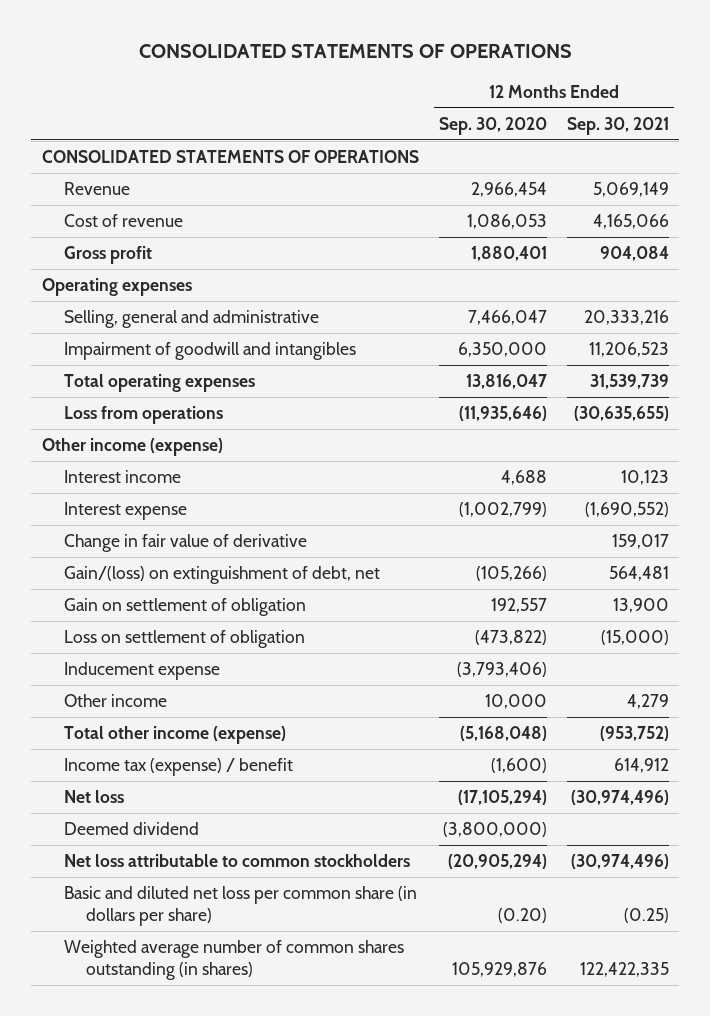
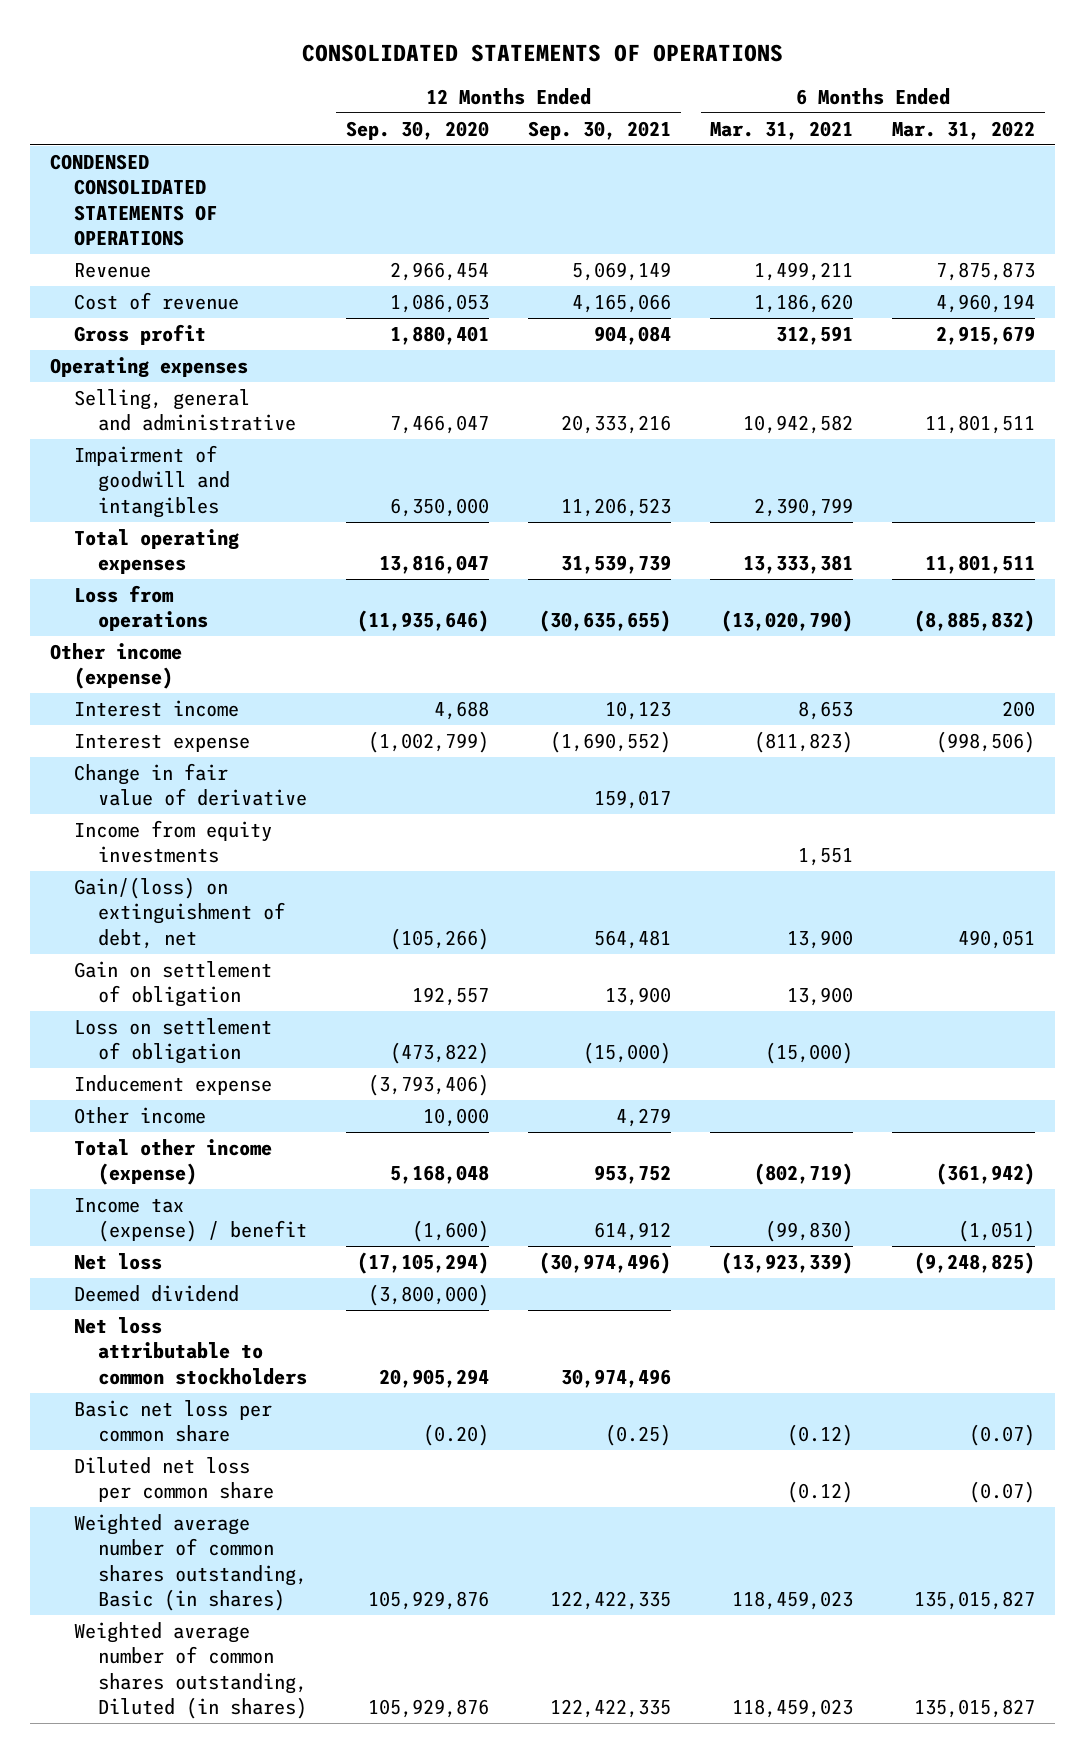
- | 12 Months Ended Sep. 30, 2020 | 12 Months Ended Sep. 30, 2021
+ | 12 Months Ended Sep. 30, 2020 | 12 Months Ended Sep. 30, 2021 | 6 Months Ended Mar. 31, 2021 | 6 Months Ended Mar. 31, 2022
- CONSOLIDATED STATEMENTS OF OPERATIONS
+ CONDENSED CONSOLIDATED STATEMENTS OF OPERATIONS
+ Income from equity investments | | | 1,551 |
- Total other income (expense) | (5,168,048) | (953,752)
+ Total other income (expense) | 5,168,048 | 953,752 | (802,719) | (361,942)
- Net loss attributable to common stockholders | (20,905,294) | (30,974,496)
- Basic and diluted net loss per common share (in dollars per share) | (0.20) | (0.25)
- Weighted average number of common shares outstanding (in shares) | 105,929,876 | 122,422,335
+ Net loss attributable to common stockholders | 20,905,294 | 30,974,496 | |
+ Basic net loss per common share | (0.20) | (0.25) | (0.12) | (0.07)
+ Diluted net loss per common share | | | (0.12) | (0.07)
+ Weighted average number of common shares outstanding, Basic (in shares) | 105,929,876 | 122,422,335 | 118,459,023 | 135,015,827
+ Weighted average number of common shares outstanding, Diluted (in shares) | 105,929,876 | 122,422,335 | 118,459,023 | 135,015,827

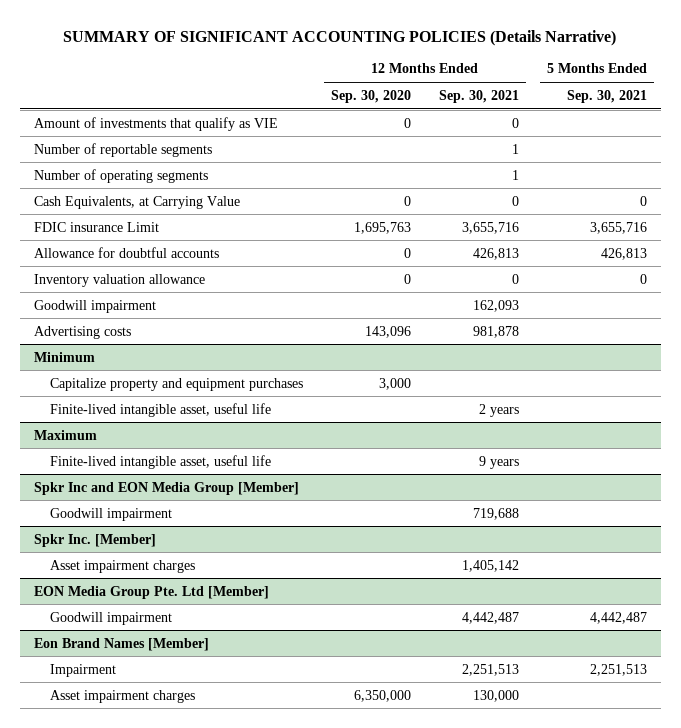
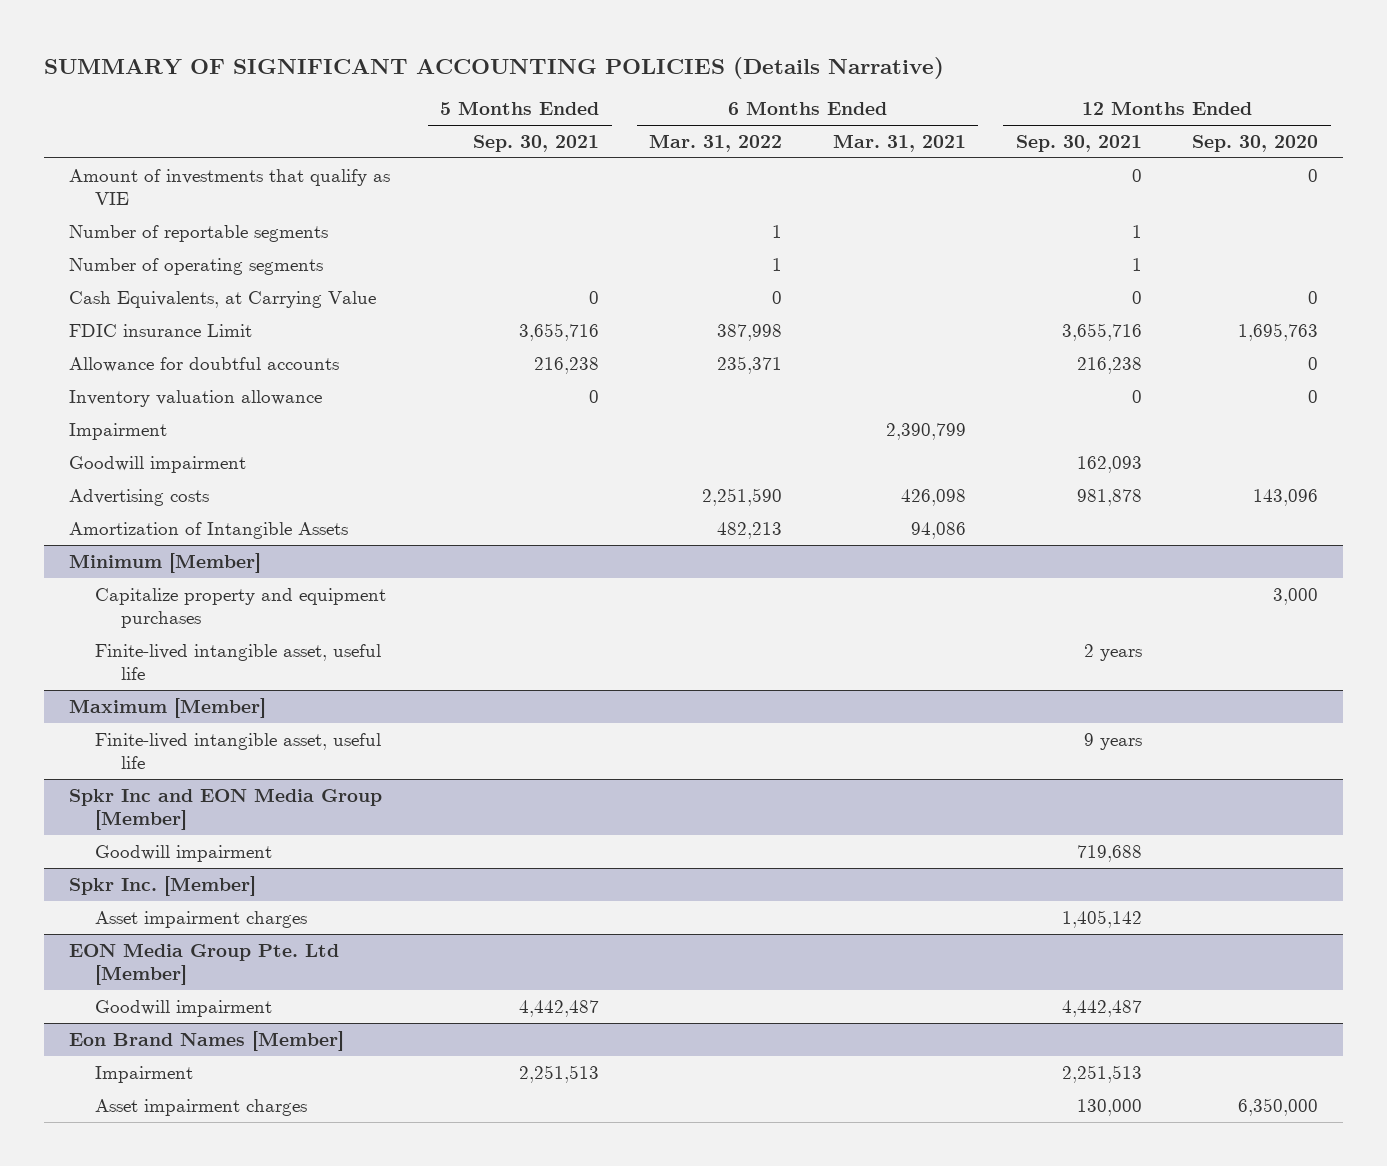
- | 12 Months Ended Sep. 30, 2020 | 12 Months Ended Sep. 30, 2021 | 5 Months Ended Sep. 30, 2021
+ | 5 Months Ended Sep. 30, 2021 | 6 Months Ended Mar. 31, 2022 | 6 Months Ended Mar. 31, 2021 | 12 Months Ended Sep. 30, 2021 | 12 Months Ended Sep. 30, 2020
- Allowance for doubtful accounts | 0 | 426,813 | 426,813
+ Allowance for doubtful accounts | 216,238 | 235,371 | | 216,238 | 0
+ Impairment | | | 2,390,799 | |
- Minimum
+ Amortization of Intangible Assets | | 482,213 | 94,086 | |
+ Minimum [Member]
- Maximum
+ Maximum [Member]

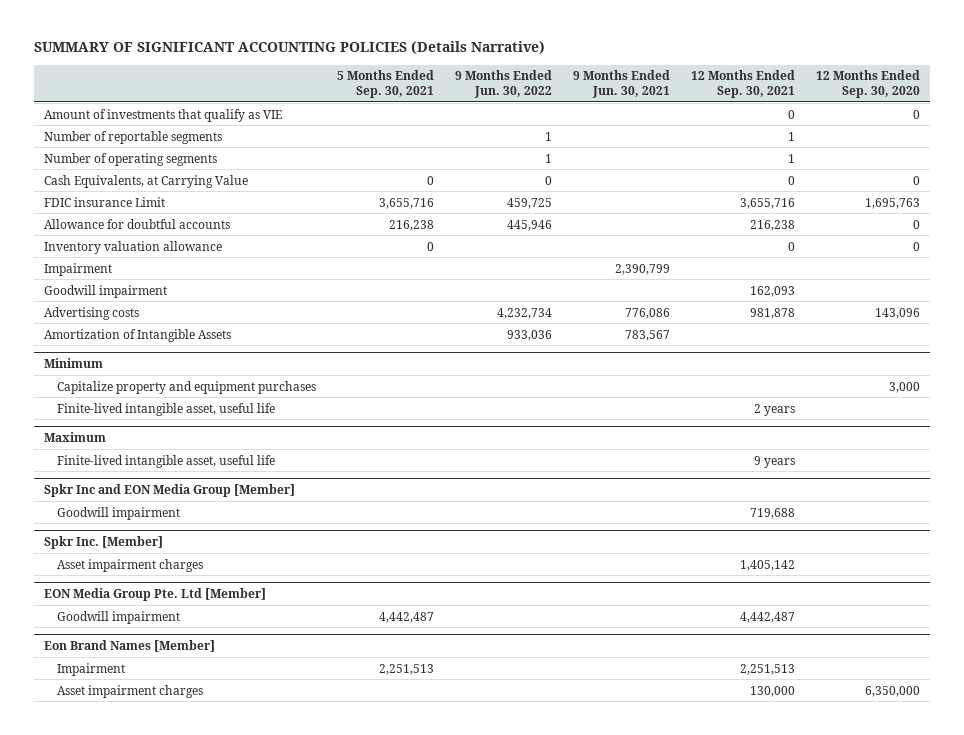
- | 5 Months Ended Sep. 30, 2021 | 6 Months Ended Mar. 31, 2022 | 6 Months Ended Mar. 31, 2021 | 12 Months Ended Sep. 30, 2021 | 12 Months Ended Sep. 30, 2020
+ | 5 Months Ended Sep. 30, 2021 | 9 Months Ended Jun. 30, 2022 | 9 Months Ended Jun. 30, 2021 | 12 Months Ended Sep. 30, 2021 | 12 Months Ended Sep. 30, 2020
- Minimum [Member]
+ Minimum
- Maximum [Member]
+ Maximum

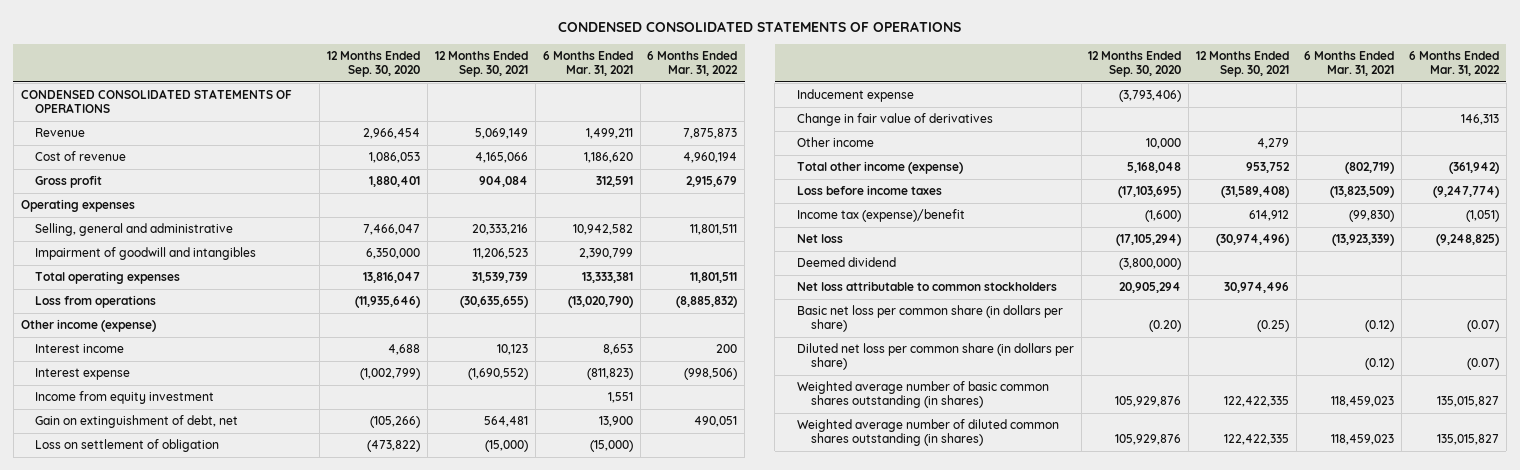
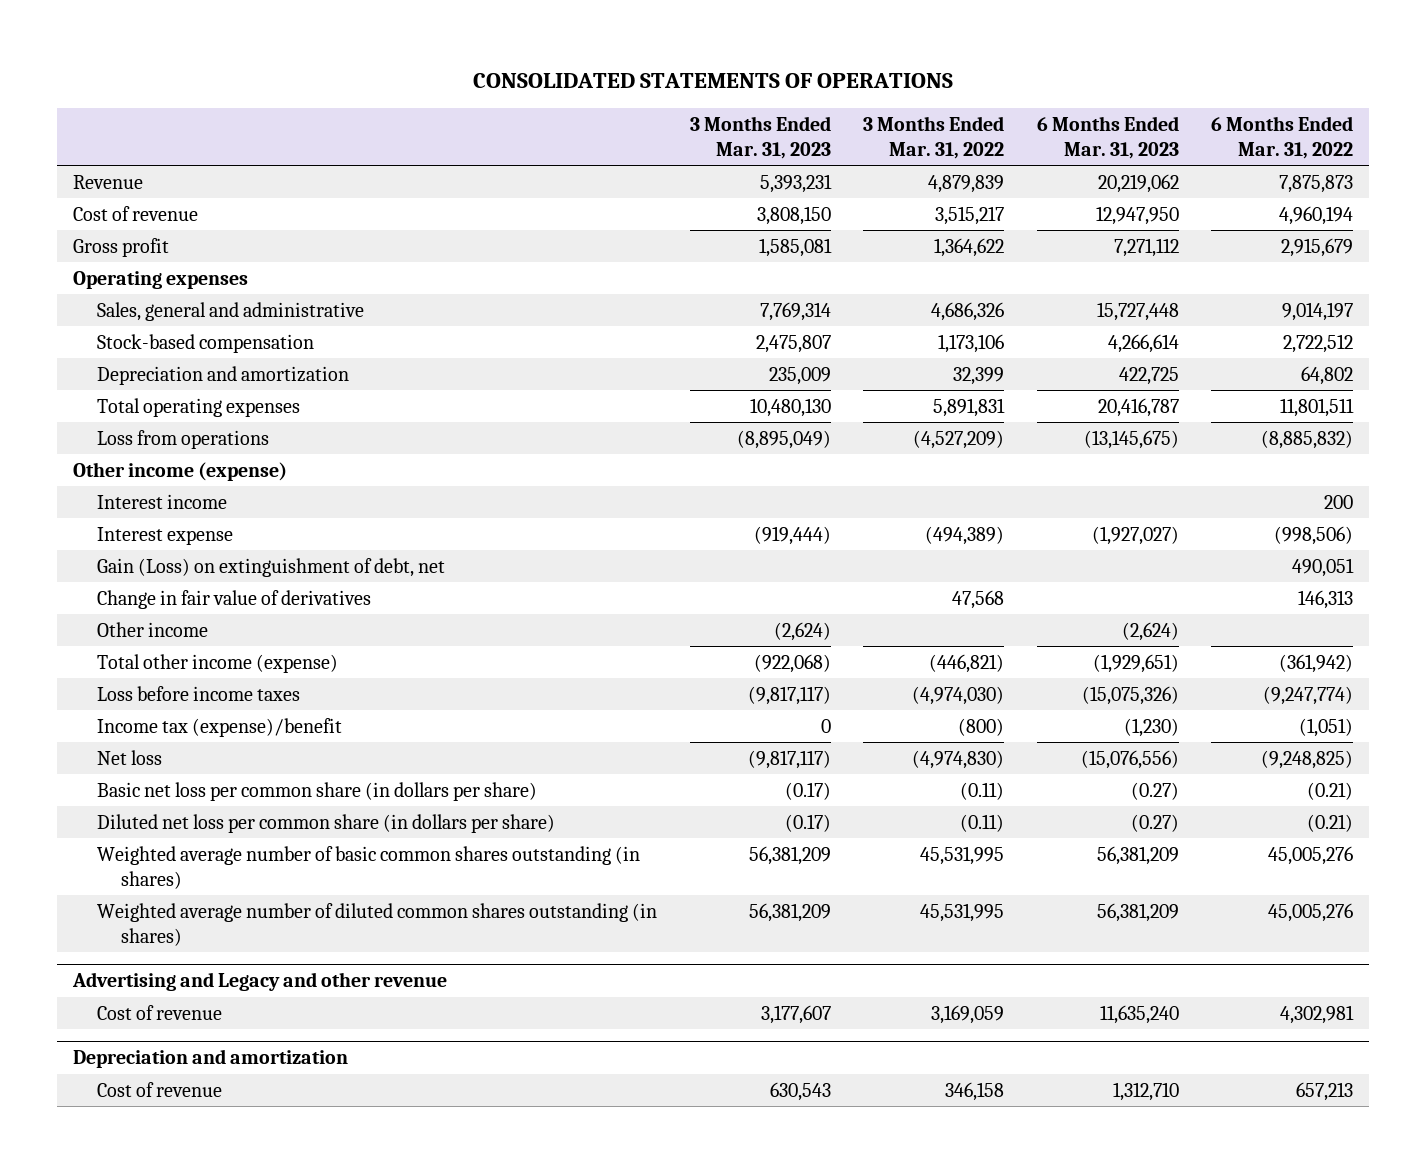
- CONDENSED CONSOLIDATED STATEMENTS OF OPERATIONS
+ CONSOLIDATED STATEMENTS OF OPERATIONS
- | 12 Months Ended Sep. 30, 2020 | 12 Months Ended Sep. 30, 2021 | 6 Months Ended Mar. 31, 2021 | 6 Months Ended Mar. 31, 2022
+ | 3 Months Ended Mar. 31, 2023 | 3 Months Ended Mar. 31, 2022 | 6 Months Ended Mar. 31, 2023 | 6 Months Ended Mar. 31, 2022
- CONDENSED CONSOLIDATED STATEMENTS OF OPERATIONS
- Selling, general and administrative | 7,466,047 | 20,333,216 | 10,942,582 | 11,801,511
- Impairment of goodwill and intangibles | 6,350,000 | 11,206,523 | 2,390,799 |
+ Sales, general and administrative | 7,769,314 | 4,686,326 | 15,727,448 | 9,014,197
+ Stock-based compensation | 2,475,807 | 1,173,106 | 4,266,614 | 2,722,512
+ Depreciation and amortization | 235,009 | 32,399 | 422,725 | 64,802
- Income from equity investment | | | 1,551 |
- Gain on extinguishment of debt, net | (105,266) | 564,481 | 13,900 | 490,051
- Loss on settlement of obligation | (473,822) | (15,000) | (15,000) |
- Inducement expense | (3,793,406) | | |
+ Gain (Loss) on extinguishment of debt, net | | | | 490,051
- Deemed dividend | (3,800,000) | | |
- Net loss attributable to common stockholders | 20,905,294 | 30,974,496 | |
- Basic net loss per common share (in dollars per share) | (0.20) | (0.25) | (0.12) | (0.07)
- Diluted net loss per common share (in dollars per share) | | | (0.12) | (0.07)
- Weighted average number of basic common shares outstanding (in shares) | 105,929,876 | 122,422,335 | 118,459,023 | 135,015,827
- Weighted average number of diluted common shares outstanding (in shares) | 105,929,876 | 122,422,335 | 118,459,023 | 135,015,827
+ Basic net loss per common share (in dollars per share) | (0.17) | (0.11) | (0.27) | (0.21)
+ Diluted net loss per common share (in dollars per share) | (0.17) | (0.11) | (0.27) | (0.21)
+ Weighted average number of basic common shares outstanding (in shares) | 56,381,209 | 45,531,995 | 56,381,209 | 45,005,276
+ Weighted average number of diluted common shares outstanding (in shares) | 56,381,209 | 45,531,995 | 56,381,209 | 45,005,276
+ Advertising and Legacy and other revenue
+ Cost of revenue | 3,177,607 | 3,169,059 | 11,635,240 | 4,302,981
+ Depreciation and amortization
+ Cost of revenue | 630,543 | 346,158 | 1,312,710 | 657,213

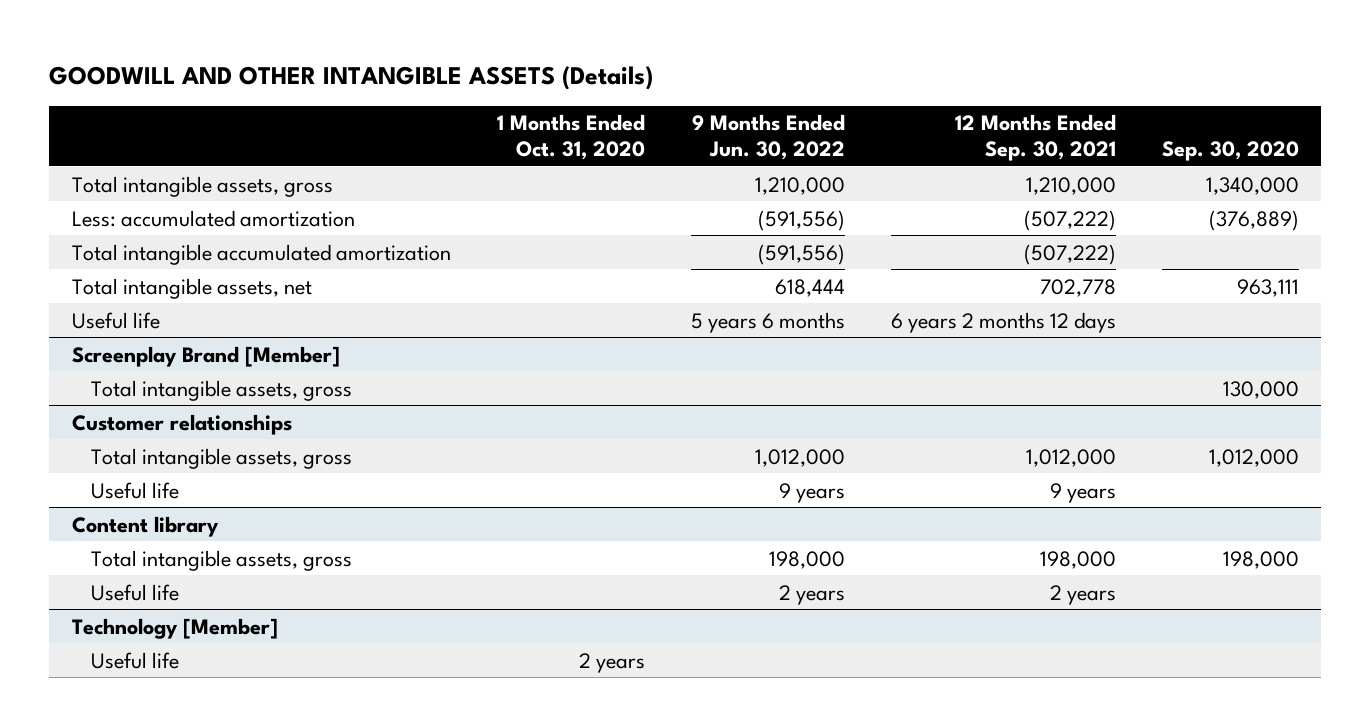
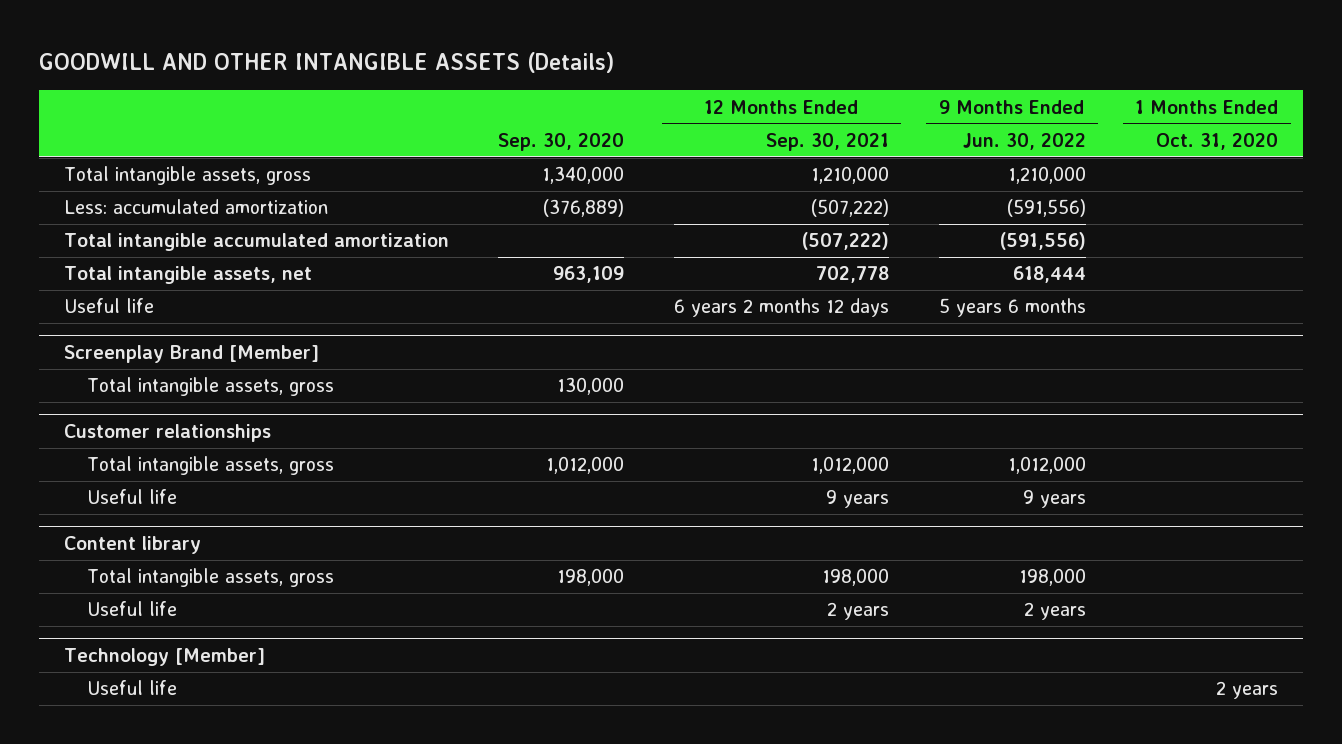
- | 1 Months Ended Oct. 31, 2020 | 9 Months Ended Jun. 30, 2022 | 12 Months Ended Sep. 30, 2021 | Sep. 30, 2020
+ | Sep. 30, 2020 | 12 Months Ended Sep. 30, 2021 | 9 Months Ended Jun. 30, 2022 | 1 Months Ended Oct. 31, 2020
- Total intangible assets, net | | 618,444 | 702,778 | 963,111
+ Total intangible assets, net | 963,109 | 702,778 | 618,444 |

